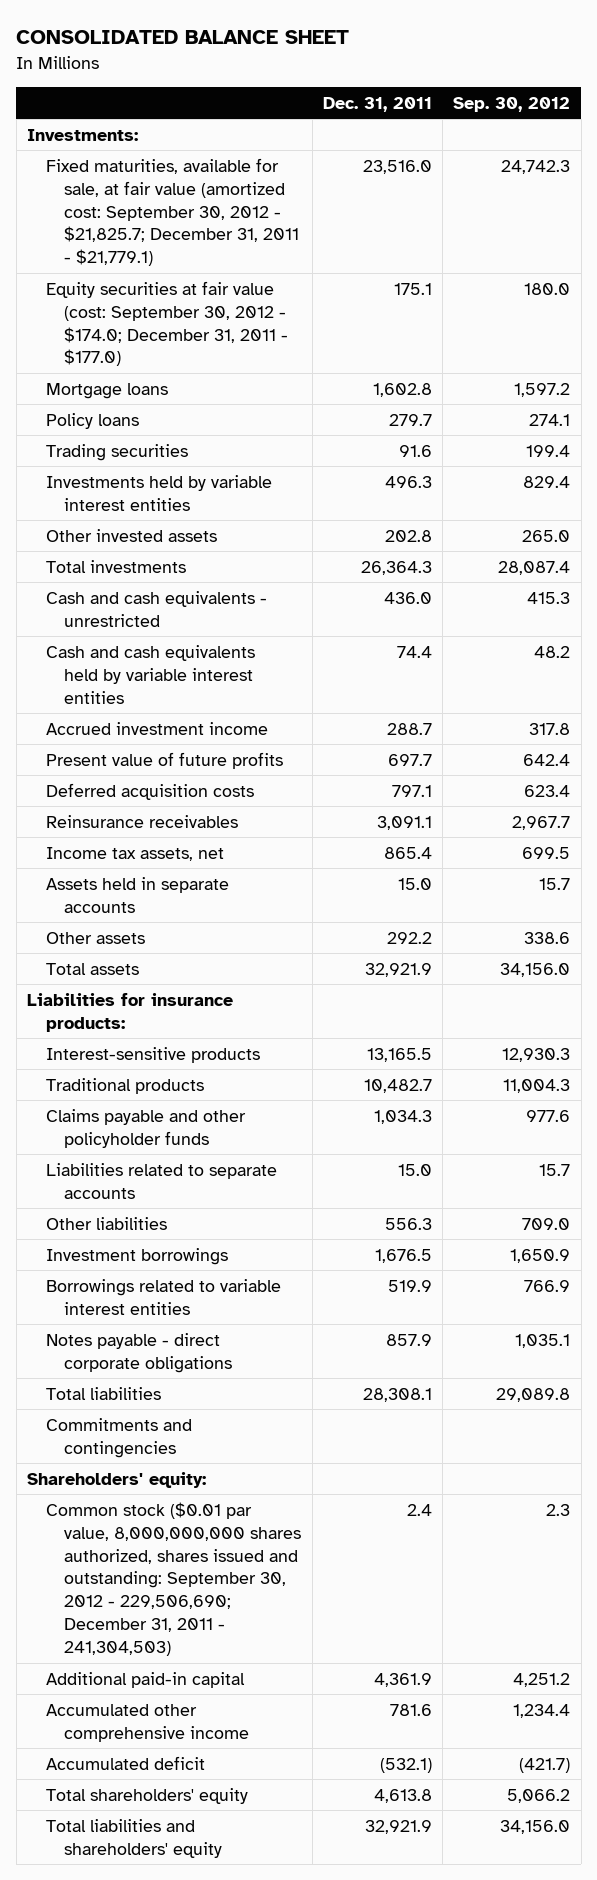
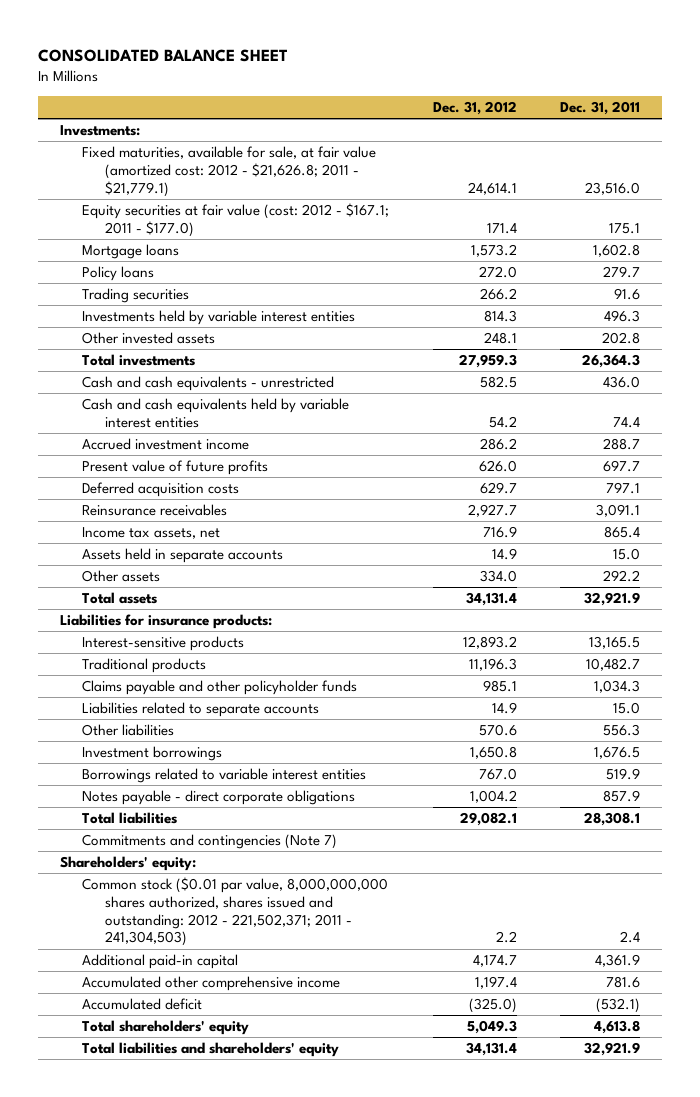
- | Dec. 31, 2011 | Sep. 30, 2012
+ | Dec. 31, 2012 | Dec. 31, 2011
- Fixed maturities, available for sale, at fair value (amortized cost: September 30, 2012 - $21,825.7; December 31, 2011 - $21,779.1) | 23,516.0 | 24,742.3
- Equity securities at fair value (cost: September 30, 2012 - $174.0; December 31, 2011 - $177.0) | 175.1 | 180.0
+ Fixed maturities, available for sale, at fair value (amortized cost: 2012 - $21,626.8; 2011 - $21,779.1) | 24,614.1 | 23,516.0
+ Equity securities at fair value (cost: 2012 - $167.1; 2011 - $177.0) | 171.4 | 175.1
- Commitments and contingencies
+ Commitments and contingencies (Note 7)
- Common stock ($0.01 par value, 8,000,000,000 shares authorized, shares issued and outstanding: September 30, 2012 - 229,506,690; December 31, 2011 - 241,304,503) | 2.4 | 2.3
+ Common stock ($0.01 par value, 8,000,000,000 shares authorized, shares issued and outstanding: 2012 - 221,502,371; 2011 - 241,304,503) | 2.2 | 2.4

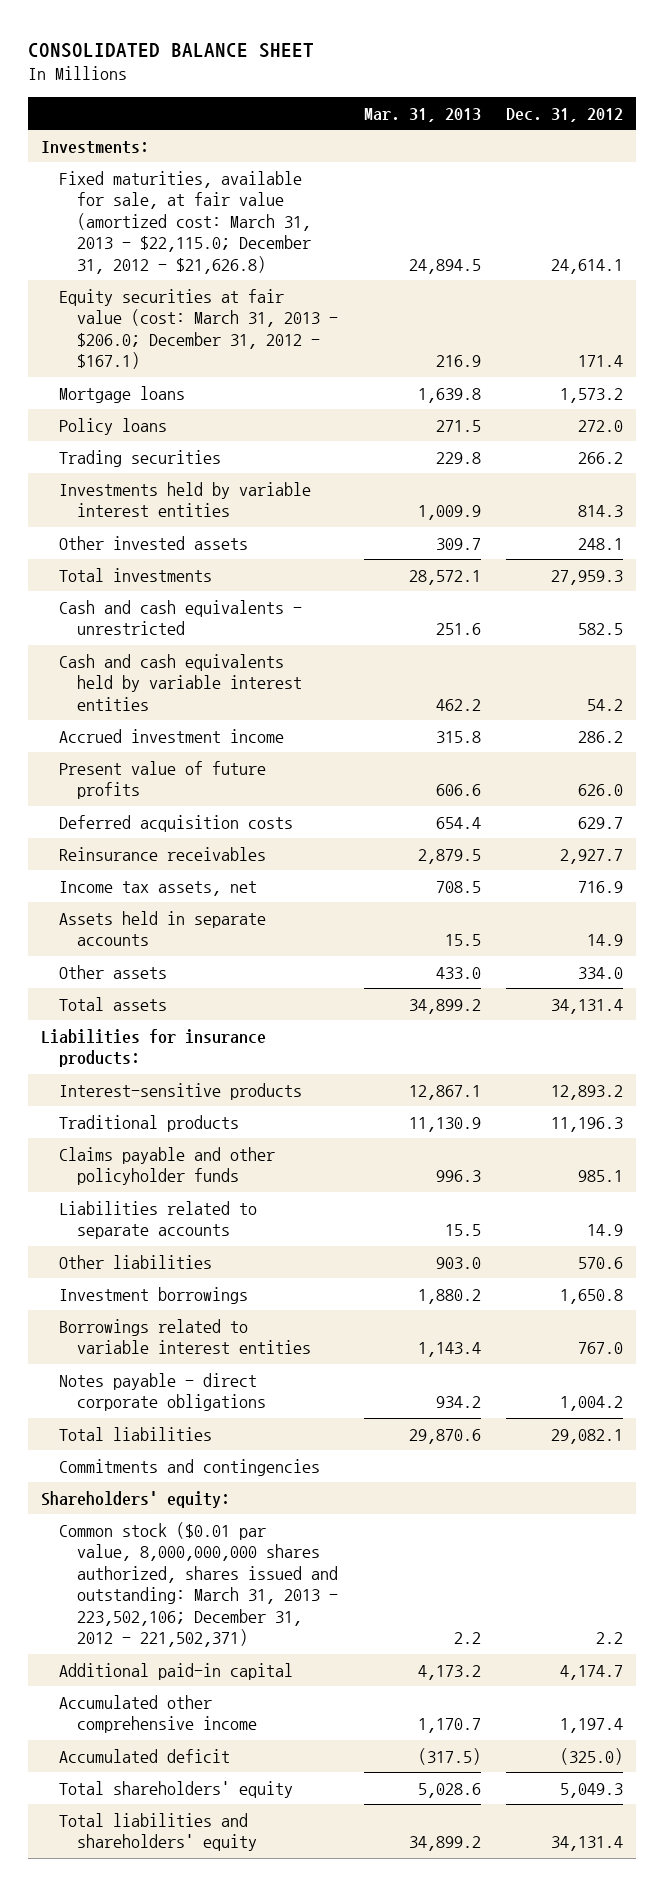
- | Dec. 31, 2012 | Dec. 31, 2011
+ | Mar. 31, 2013 | Dec. 31, 2012
- Fixed maturities, available for sale, at fair value (amortized cost: 2012 - $21,626.8; 2011 - $21,779.1) | 24,614.1 | 23,516.0
- Equity securities at fair value (cost: 2012 - $167.1; 2011 - $177.0) | 171.4 | 175.1
+ Fixed maturities, available for sale, at fair value (amortized cost: March 31, 2013 - $22,115.0; December 31, 2012 - $21,626.8) | 24,894.5 | 24,614.1
+ Equity securities at fair value (cost: March 31, 2013 - $206.0; December 31, 2012 - $167.1) | 216.9 | 171.4
- Commitments and contingencies (Note 7)
+ Commitments and contingencies
- Common stock ($0.01 par value, 8,000,000,000 shares authorized, shares issued and outstanding: 2012 - 221,502,371; 2011 - 241,304,503) | 2.2 | 2.4
+ Common stock ($0.01 par value, 8,000,000,000 shares authorized, shares issued and outstanding: March 31, 2013 - 223,502,106; December 31, 2012 - 221,502,371) | 2.2 | 2.2

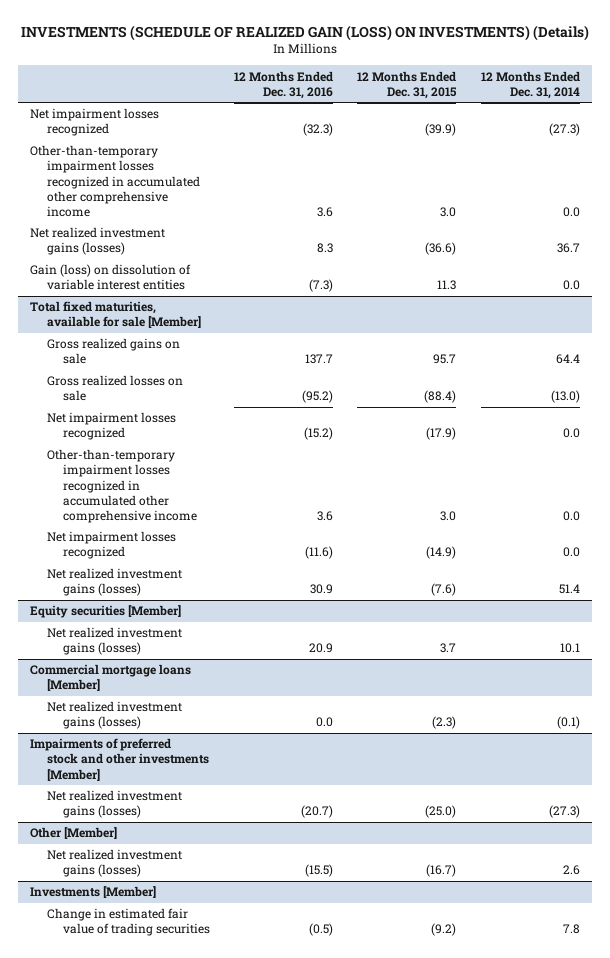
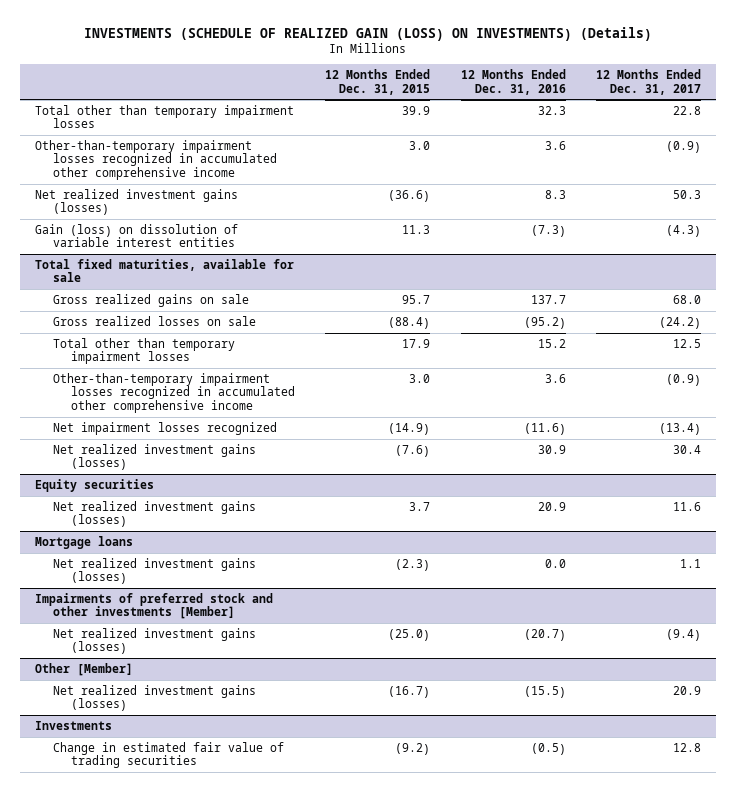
- | 12 Months Ended Dec. 31, 2016 | 12 Months Ended Dec. 31, 2015 | 12 Months Ended Dec. 31, 2014
+ | 12 Months Ended Dec. 31, 2015 | 12 Months Ended Dec. 31, 2016 | 12 Months Ended Dec. 31, 2017
- Net impairment losses recognized | (32.3) | (39.9) | (27.3)
+ Total other than temporary impairment losses | 39.9 | 32.3 | 22.8
- Total fixed maturities, available for sale [Member]
+ Total fixed maturities, available for sale
- Net impairment losses recognized | (15.2) | (17.9) | 0.0
+ Total other than temporary impairment losses | 17.9 | 15.2 | 12.5
- Equity securities [Member]
+ Equity securities
- Commercial mortgage loans [Member]
+ Mortgage loans
- Investments [Member]
+ Investments

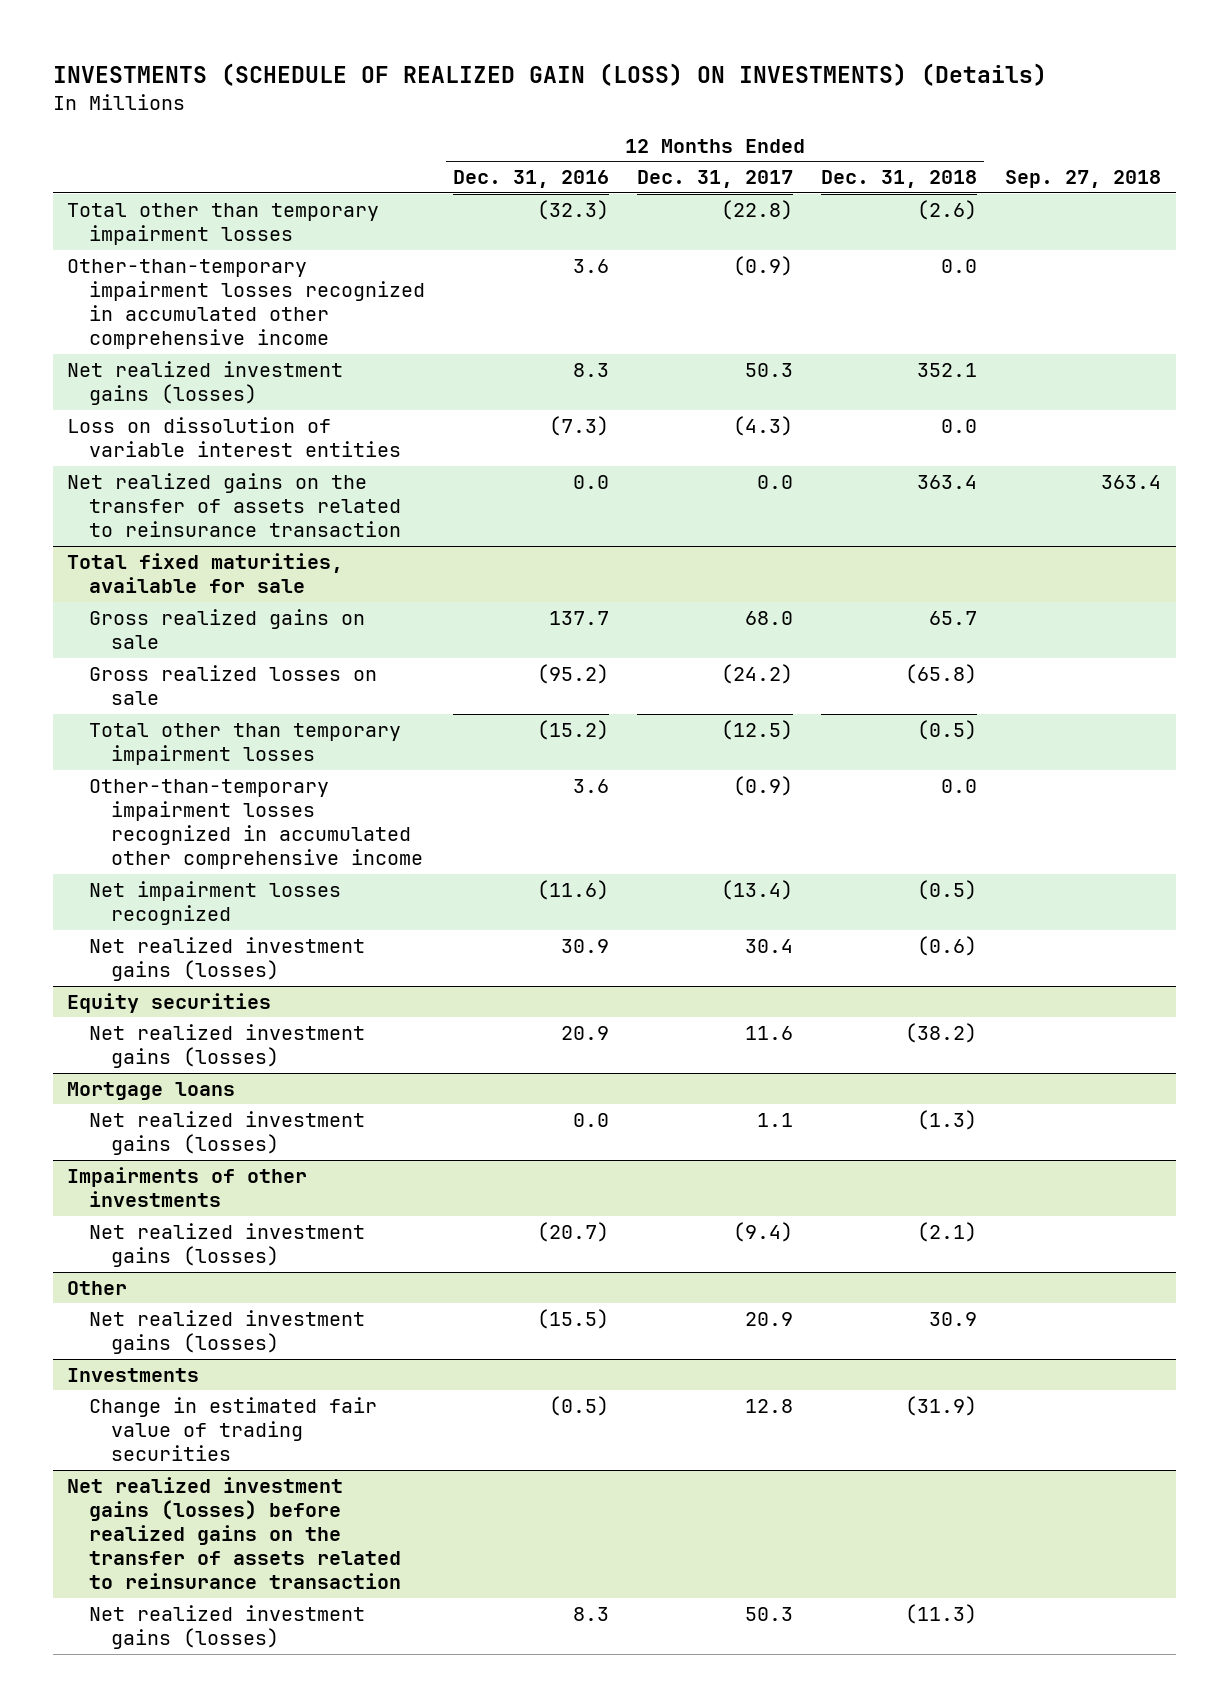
- | 12 Months Ended Dec. 31, 2015 | 12 Months Ended Dec. 31, 2016 | 12 Months Ended Dec. 31, 2017
+ | 12 Months Ended Dec. 31, 2016 | 12 Months Ended Dec. 31, 2017 | 12 Months Ended Dec. 31, 2018 | Sep. 27, 2018
- Total other than temporary impairment losses | 39.9 | 32.3 | 22.8
+ Total other than temporary impairment losses | (32.3) | (22.8) | (2.6) |
- Gain (loss) on dissolution of variable interest entities | 11.3 | (7.3) | (4.3)
+ Loss on dissolution of variable interest entities | (7.3) | (4.3) | 0.0 |
+ Net realized gains on the transfer of assets related to reinsurance transaction | 0.0 | 0.0 | 363.4 | 363.4
@ Total fixed maturities, available for sale
- Total other than temporary impairment losses | 17.9 | 15.2 | 12.5
+ Total other than temporary impairment losses | (15.2) | (12.5) | (0.5) |
- Impairments of preferred stock and other investments [Member]
+ Impairments of other investments
- Other [Member]
+ Other
+ Net realized investment gains (losses) before realized gains on the transfer of assets related to reinsurance transaction
+ Net realized investment gains (losses) | 8.3 | 50.3 | (11.3) |

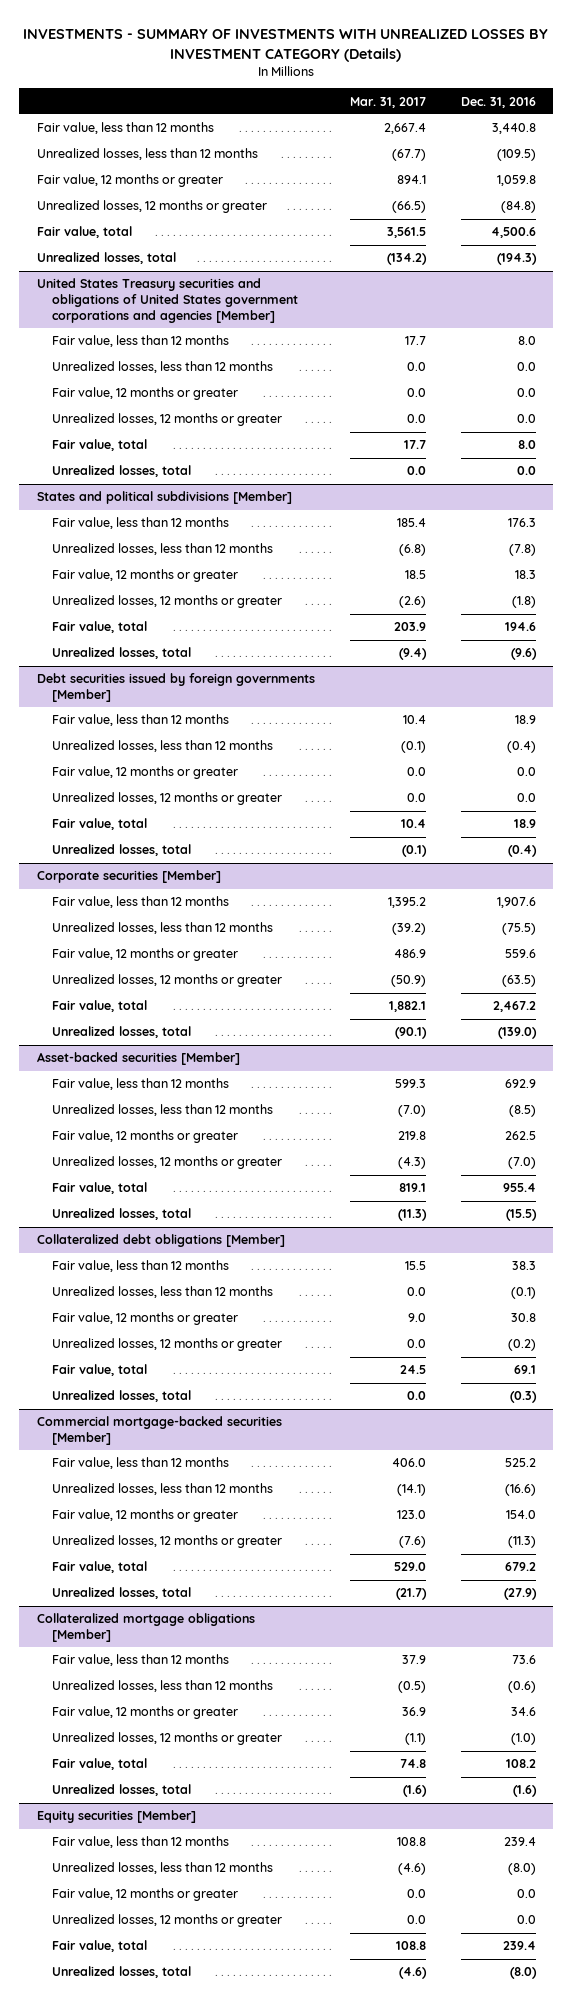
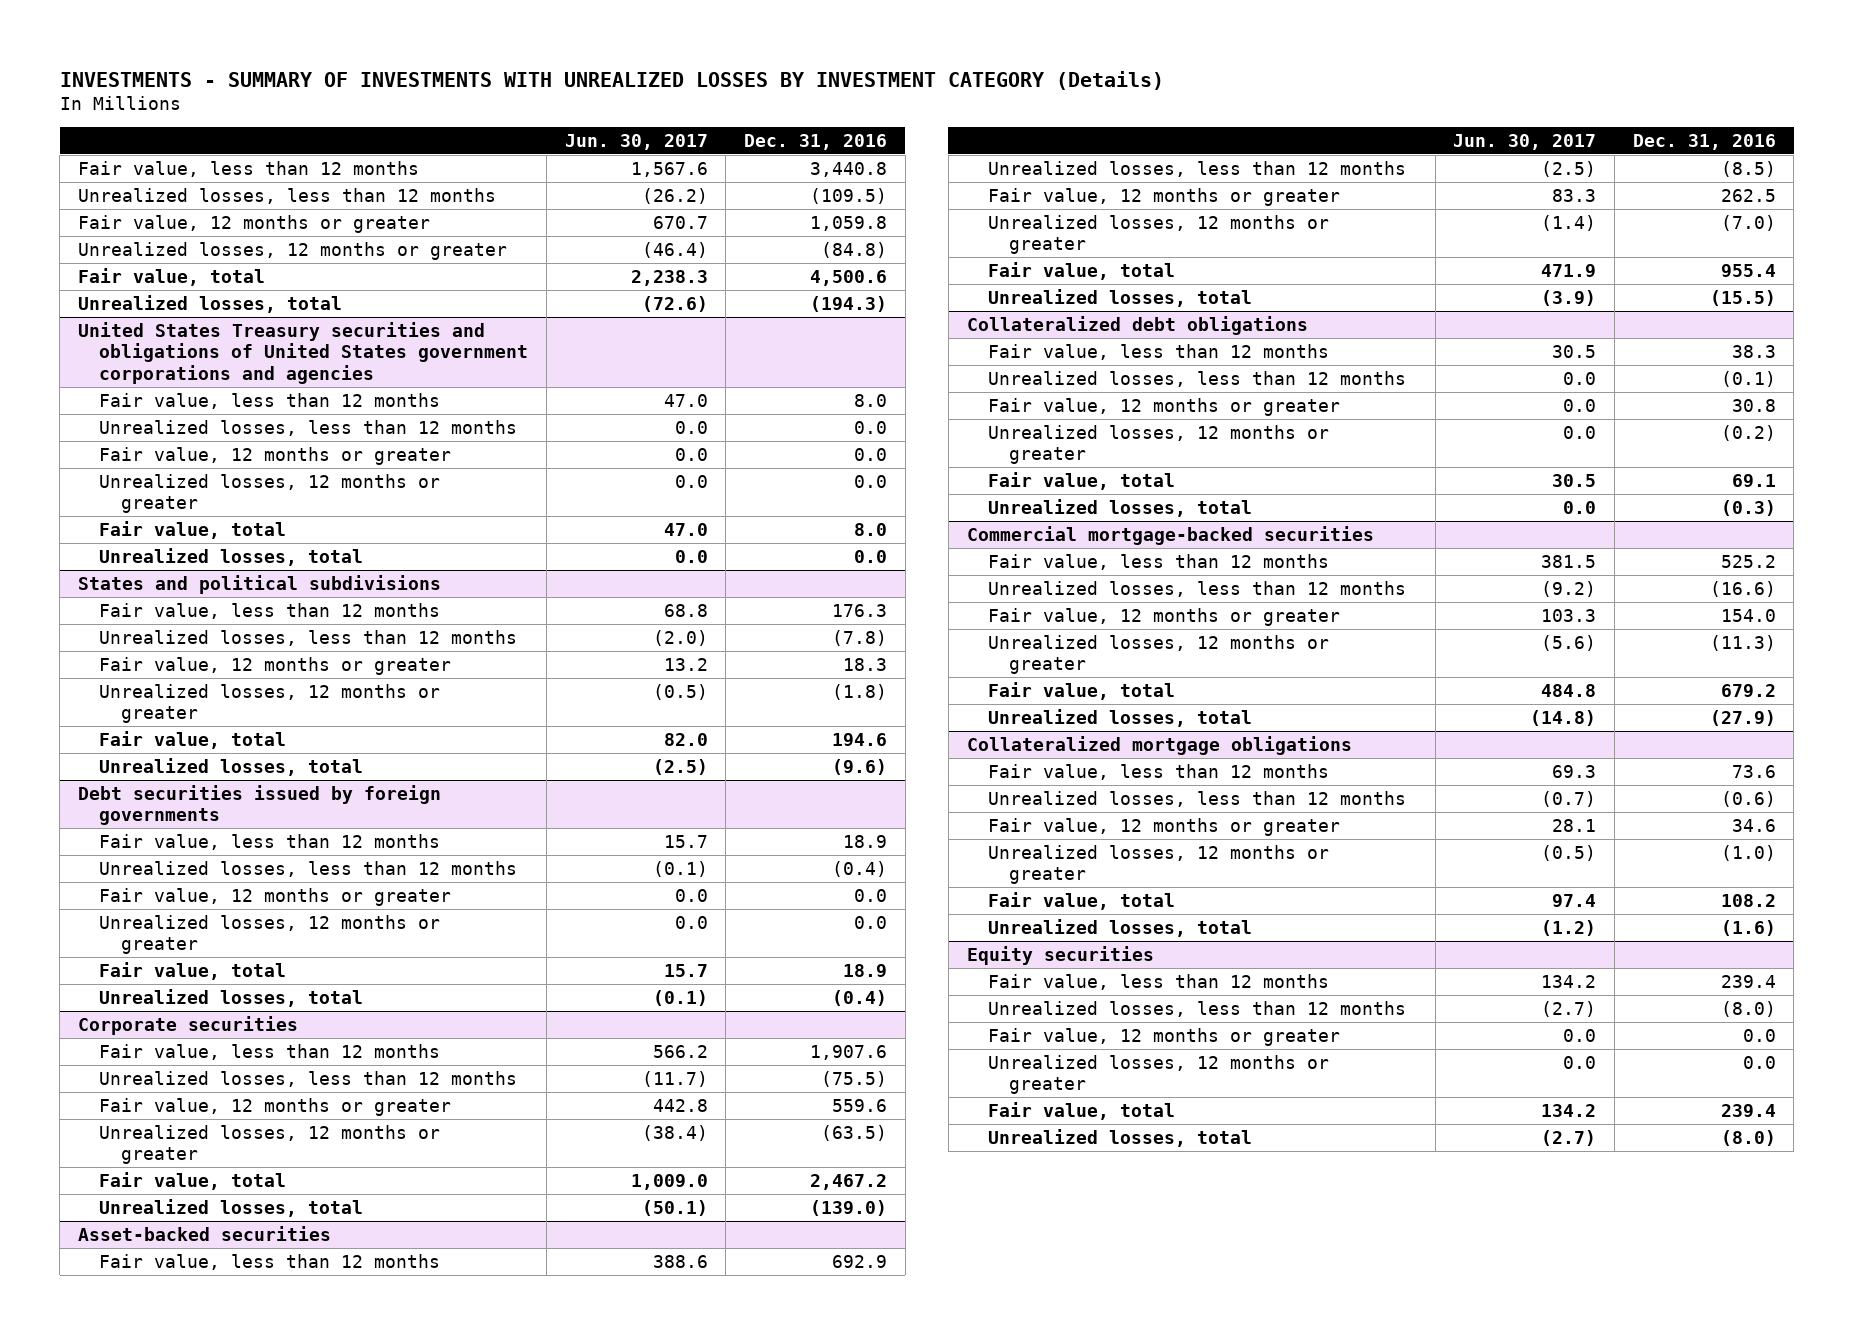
- | Mar. 31, 2017 | Dec. 31, 2016
+ | Jun. 30, 2017 | Dec. 31, 2016
- United States Treasury securities and obligations of United States government corporations and agencies [Member]
+ United States Treasury securities and obligations of United States government corporations and agencies
- States and political subdivisions [Member]
+ States and political subdivisions
- Debt securities issued by foreign governments [Member]
+ Debt securities issued by foreign governments
- Corporate securities [Member]
+ Corporate securities
- Asset-backed securities [Member]
+ Asset-backed securities
- Collateralized debt obligations [Member]
+ Collateralized debt obligations
- Commercial mortgage-backed securities [Member]
+ Commercial mortgage-backed securities
- Collateralized mortgage obligations [Member]
+ Collateralized mortgage obligations
- Equity securities [Member]
+ Equity securities

